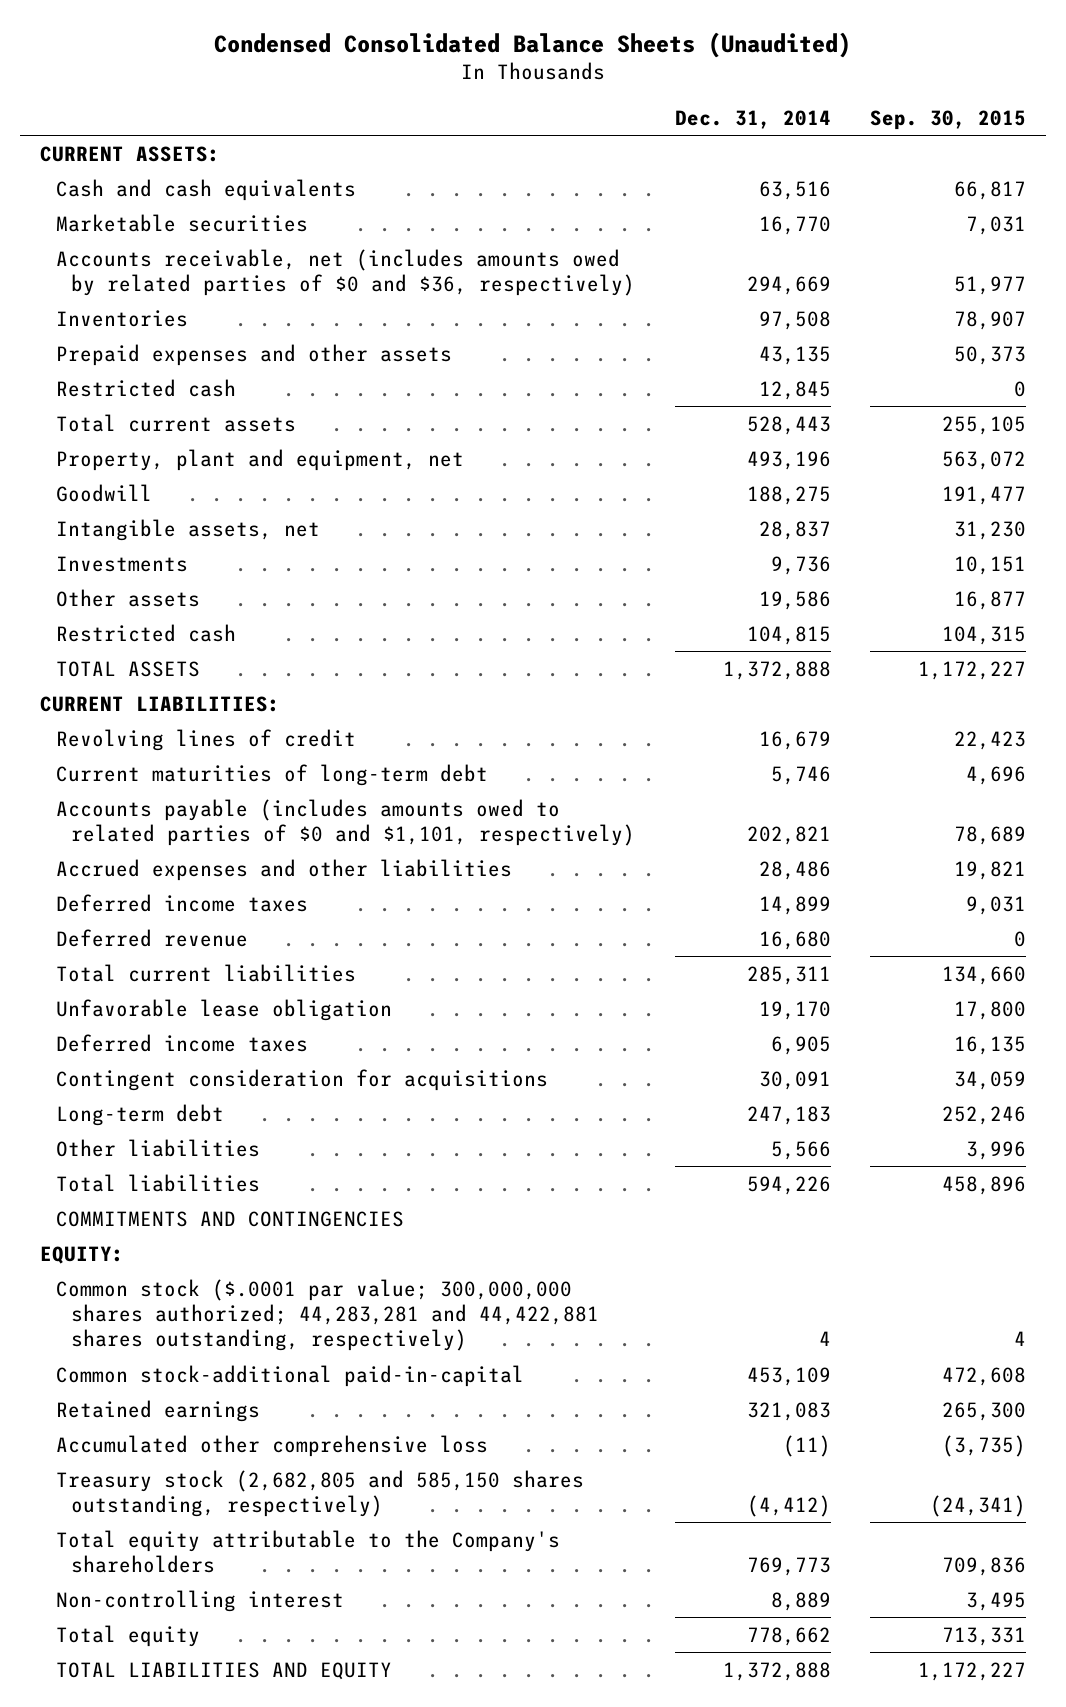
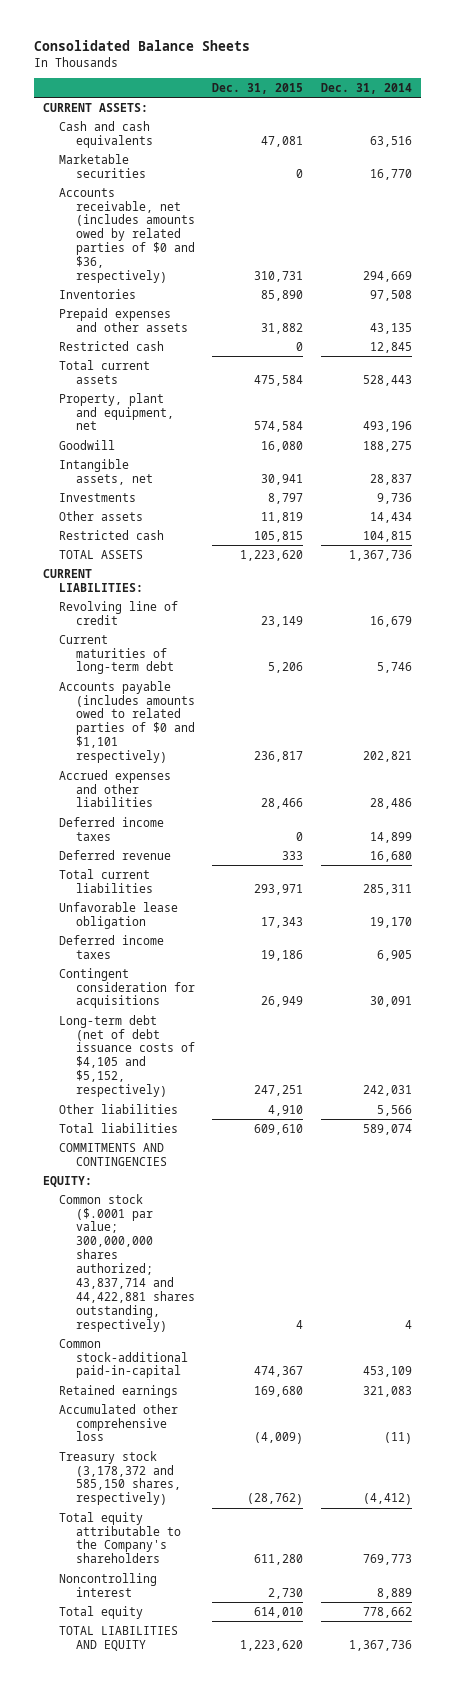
- Condensed Consolidated Balance Sheets (Unaudited)
+ Consolidated Balance Sheets
- | Dec. 31, 2014 | Sep. 30, 2015
+ | Dec. 31, 2015 | Dec. 31, 2014
- Other assets | 19,586 | 16,877
+ Other assets | 11,819 | 14,434
- TOTAL ASSETS | 1,372,888 | 1,172,227
+ TOTAL ASSETS | 1,223,620 | 1,367,736
- Revolving lines of credit | 16,679 | 22,423
+ Revolving line of credit | 23,149 | 16,679
- Accounts payable (includes amounts owed to related parties of $0 and $1,101, respectively) | 202,821 | 78,689
+ Accounts payable (includes amounts owed to related parties of $0 and $1,101 respectively) | 236,817 | 202,821
- Long-term debt | 247,183 | 252,246
+ Long-term debt (net of debt issuance costs of $4,105 and $5,152, respectively) | 247,251 | 242,031
- Total liabilities | 594,226 | 458,896
+ Total liabilities | 609,610 | 589,074
- Common stock ($.0001 par value; 300,000,000 shares authorized; 44,283,281 and 44,422,881 shares outstanding, respectively) | 4 | 4
+ Common stock ($.0001 par value; 300,000,000 shares authorized; 43,837,714 and 44,422,881 shares outstanding, respectively) | 4 | 4
- Treasury stock (2,682,805 and 585,150 shares outstanding, respectively) | (4,412) | (24,341)
+ Treasury stock (3,178,372 and 585,150 shares, respectively) | (28,762) | (4,412)
- Non-controlling interest | 8,889 | 3,495
+ Noncontrolling interest | 2,730 | 8,889
- TOTAL LIABILITIES AND EQUITY | 1,372,888 | 1,172,227
+ TOTAL LIABILITIES AND EQUITY | 1,223,620 | 1,367,736

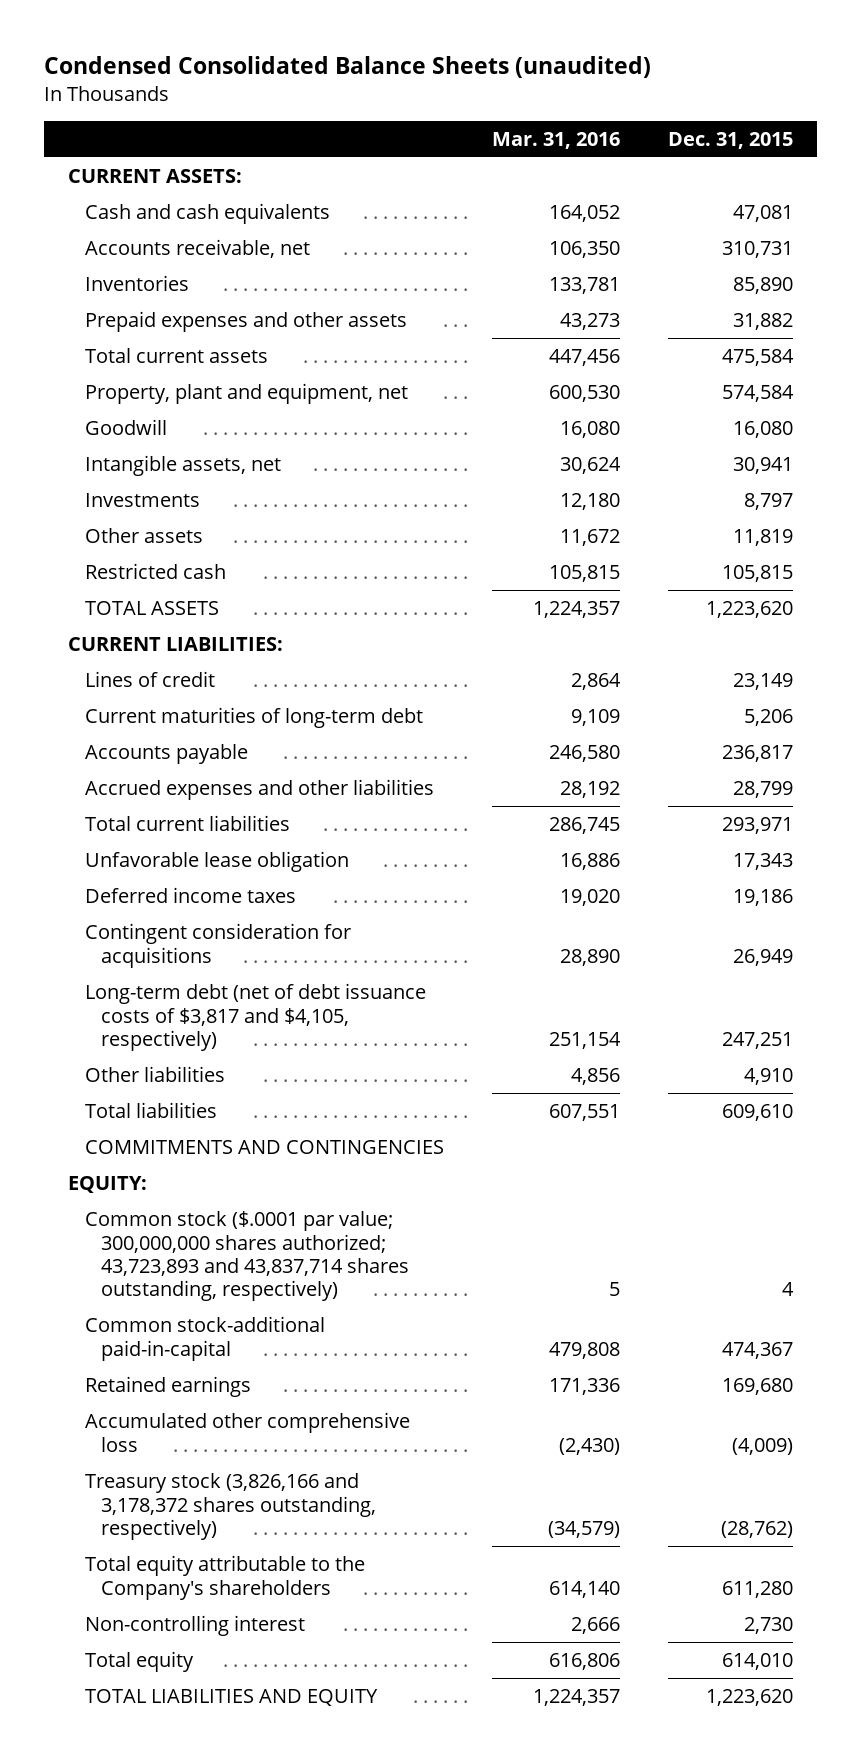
- Consolidated Balance Sheets
+ Condensed Consolidated Balance Sheets (unaudited)
- | Dec. 31, 2015 | Dec. 31, 2014
+ | Mar. 31, 2016 | Dec. 31, 2015
- Marketable securities | 0 | 16,770
- Accounts receivable, net (includes amounts owed by related parties of $0 and $36, respectively) | 310,731 | 294,669
+ Accounts receivable, net | 106,350 | 310,731
- Restricted cash | 0 | 12,845
- Revolving line of credit | 23,149 | 16,679
+ Lines of credit | 2,864 | 23,149
- Accounts payable (includes amounts owed to related parties of $0 and $1,101 respectively) | 236,817 | 202,821
- Accrued expenses and other liabilities | 28,466 | 28,486
- Deferred income taxes | 0 | 14,899
- Deferred revenue | 333 | 16,680
+ Accounts payable | 246,580 | 236,817
+ Accrued expenses and other liabilities | 28,192 | 28,799
- Long-term debt (net of debt issuance costs of $4,105 and $5,152, respectively) | 247,251 | 242,031
+ Long-term debt (net of debt issuance costs of $3,817 and $4,105, respectively) | 251,154 | 247,251
- Common stock ($.0001 par value; 300,000,000 shares authorized; 43,837,714 and 44,422,881 shares outstanding, respectively) | 4 | 4
+ Common stock ($.0001 par value; 300,000,000 shares authorized; 43,723,893 and 43,837,714 shares outstanding, respectively) | 5 | 4
- Treasury stock (3,178,372 and 585,150 shares, respectively) | (28,762) | (4,412)
+ Treasury stock (3,826,166 and 3,178,372 shares outstanding, respectively) | (34,579) | (28,762)
- Noncontrolling interest | 2,730 | 8,889
+ Non-controlling interest | 2,666 | 2,730

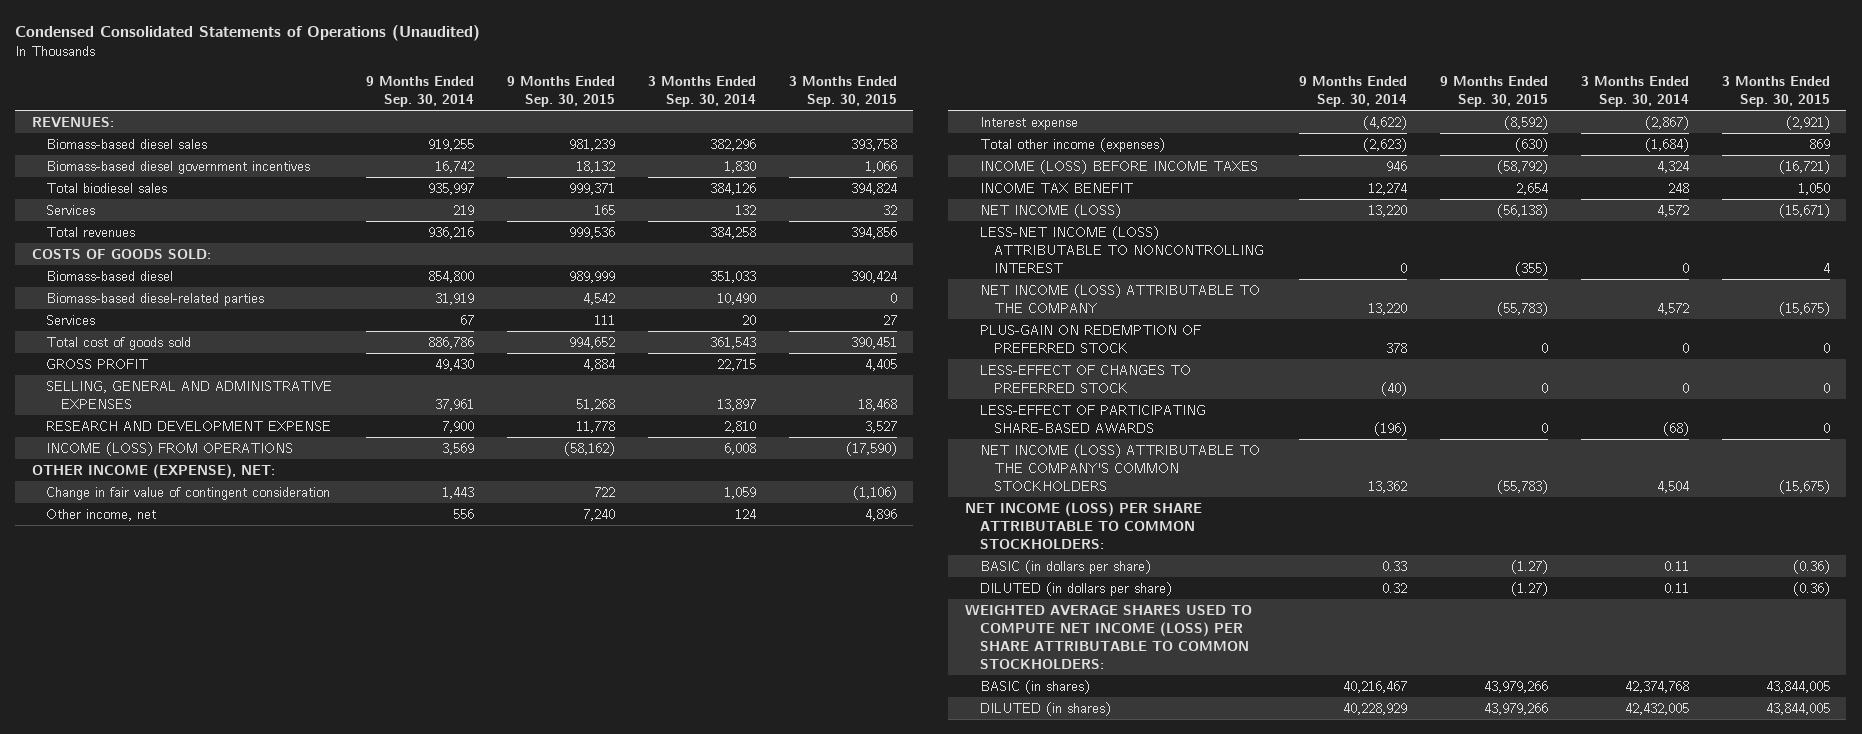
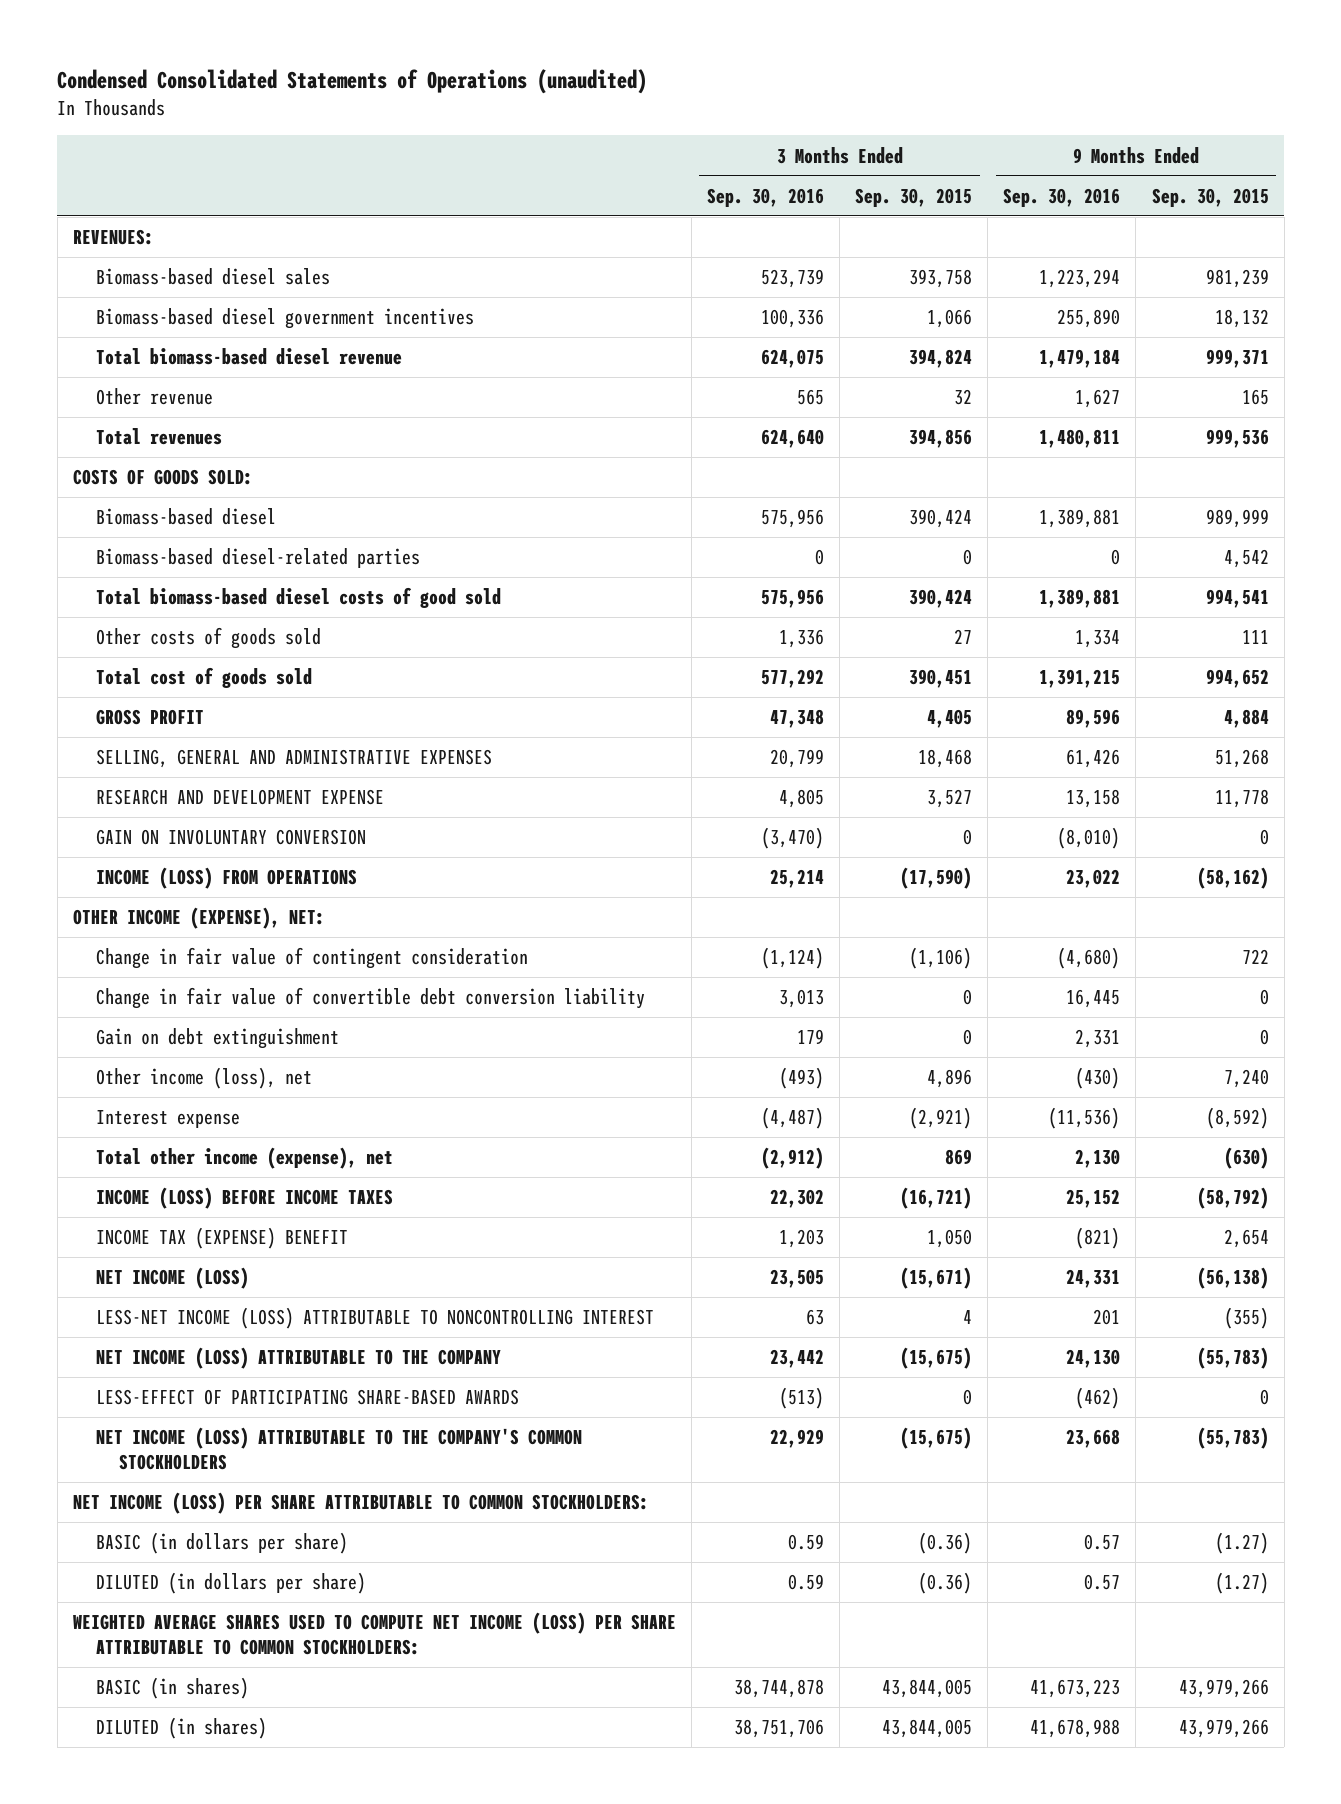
- Condensed Consolidated Statements of Operations (Unaudited)
+ Condensed Consolidated Statements of Operations (unaudited)
- | 9 Months Ended Sep. 30, 2014 | 9 Months Ended Sep. 30, 2015 | 3 Months Ended Sep. 30, 2014 | 3 Months Ended Sep. 30, 2015
+ | 3 Months Ended Sep. 30, 2016 | 3 Months Ended Sep. 30, 2015 | 9 Months Ended Sep. 30, 2016 | 9 Months Ended Sep. 30, 2015
- Total biodiesel sales | 935,997 | 999,371 | 384,126 | 394,824
- Services | 219 | 165 | 132 | 32
+ Total biomass-based diesel revenue | 624,075 | 394,824 | 1,479,184 | 999,371
+ Other revenue | 565 | 32 | 1,627 | 165
- Services | 67 | 111 | 20 | 27
+ Total biomass-based diesel costs of good sold | 575,956 | 390,424 | 1,389,881 | 994,541
+ Other costs of goods sold | 1,336 | 27 | 1,334 | 111
+ GAIN ON INVOLUNTARY CONVERSION | (3,470) | 0 | (8,010) | 0
- Other income, net | 556 | 7,240 | 124 | 4,896
+ Change in fair value of convertible debt conversion liability | 3,013 | 0 | 16,445 | 0
+ Gain on debt extinguishment | 179 | 0 | 2,331 | 0
+ Other income (loss), net | (493) | 4,896 | (430) | 7,240
- Total other income (expenses) | (2,623) | (630) | (1,684) | 869
+ Total other income (expense), net | (2,912) | 869 | 2,130 | (630)
- INCOME TAX BENEFIT | 12,274 | 2,654 | 248 | 1,050
+ INCOME TAX (EXPENSE) BENEFIT | 1,203 | 1,050 | (821) | 2,654
- PLUS-GAIN ON REDEMPTION OF PREFERRED STOCK | 378 | 0 | 0 | 0
- LESS-EFFECT OF CHANGES TO PREFERRED STOCK | (40) | 0 | 0 | 0

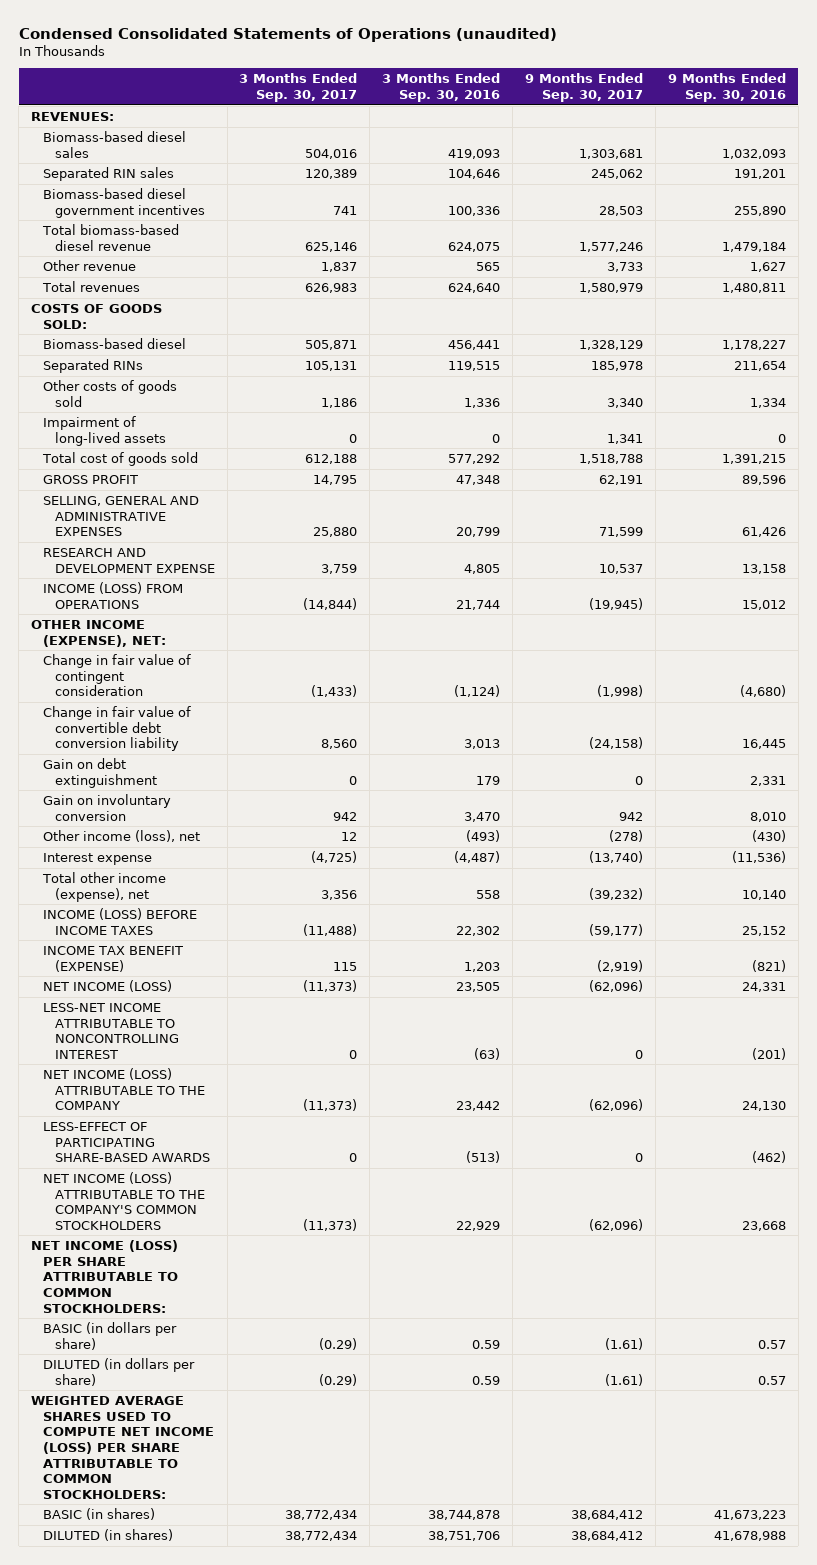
- | 3 Months Ended Sep. 30, 2016 | 3 Months Ended Sep. 30, 2015 | 9 Months Ended Sep. 30, 2016 | 9 Months Ended Sep. 30, 2015
+ | 3 Months Ended Sep. 30, 2017 | 3 Months Ended Sep. 30, 2016 | 9 Months Ended Sep. 30, 2017 | 9 Months Ended Sep. 30, 2016
- Biomass-based diesel sales | 523,739 | 393,758 | 1,223,294 | 981,239
+ Biomass-based diesel sales | 504,016 | 419,093 | 1,303,681 | 1,032,093
+ Separated RIN sales | 120,389 | 104,646 | 245,062 | 191,201
- Biomass-based diesel | 575,956 | 390,424 | 1,389,881 | 989,999
- Biomass-based diesel-related parties | 0 | 0 | 0 | 4,542
- Total biomass-based diesel costs of good sold | 575,956 | 390,424 | 1,389,881 | 994,541
+ Biomass-based diesel | 505,871 | 456,441 | 1,328,129 | 1,178,227
+ Separated RINs | 105,131 | 119,515 | 185,978 | 211,654
+ Impairment of long-lived assets | 0 | 0 | 1,341 | 0
- GAIN ON INVOLUNTARY CONVERSION | (3,470) | 0 | (8,010) | 0
- INCOME (LOSS) FROM OPERATIONS | 25,214 | (17,590) | 23,022 | (58,162)
+ INCOME (LOSS) FROM OPERATIONS | (14,844) | 21,744 | (19,945) | 15,012
+ Gain on involuntary conversion | 942 | 3,470 | 942 | 8,010
- Total other income (expense), net | (2,912) | 869 | 2,130 | (630)
+ Total other income (expense), net | 3,356 | 558 | (39,232) | 10,140
- INCOME TAX (EXPENSE) BENEFIT | 1,203 | 1,050 | (821) | 2,654
+ INCOME TAX BENEFIT (EXPENSE) | 115 | 1,203 | (2,919) | (821)
- LESS-NET INCOME (LOSS) ATTRIBUTABLE TO NONCONTROLLING INTEREST | 63 | 4 | 201 | (355)
+ LESS-NET INCOME ATTRIBUTABLE TO NONCONTROLLING INTEREST | 0 | (63) | 0 | (201)

